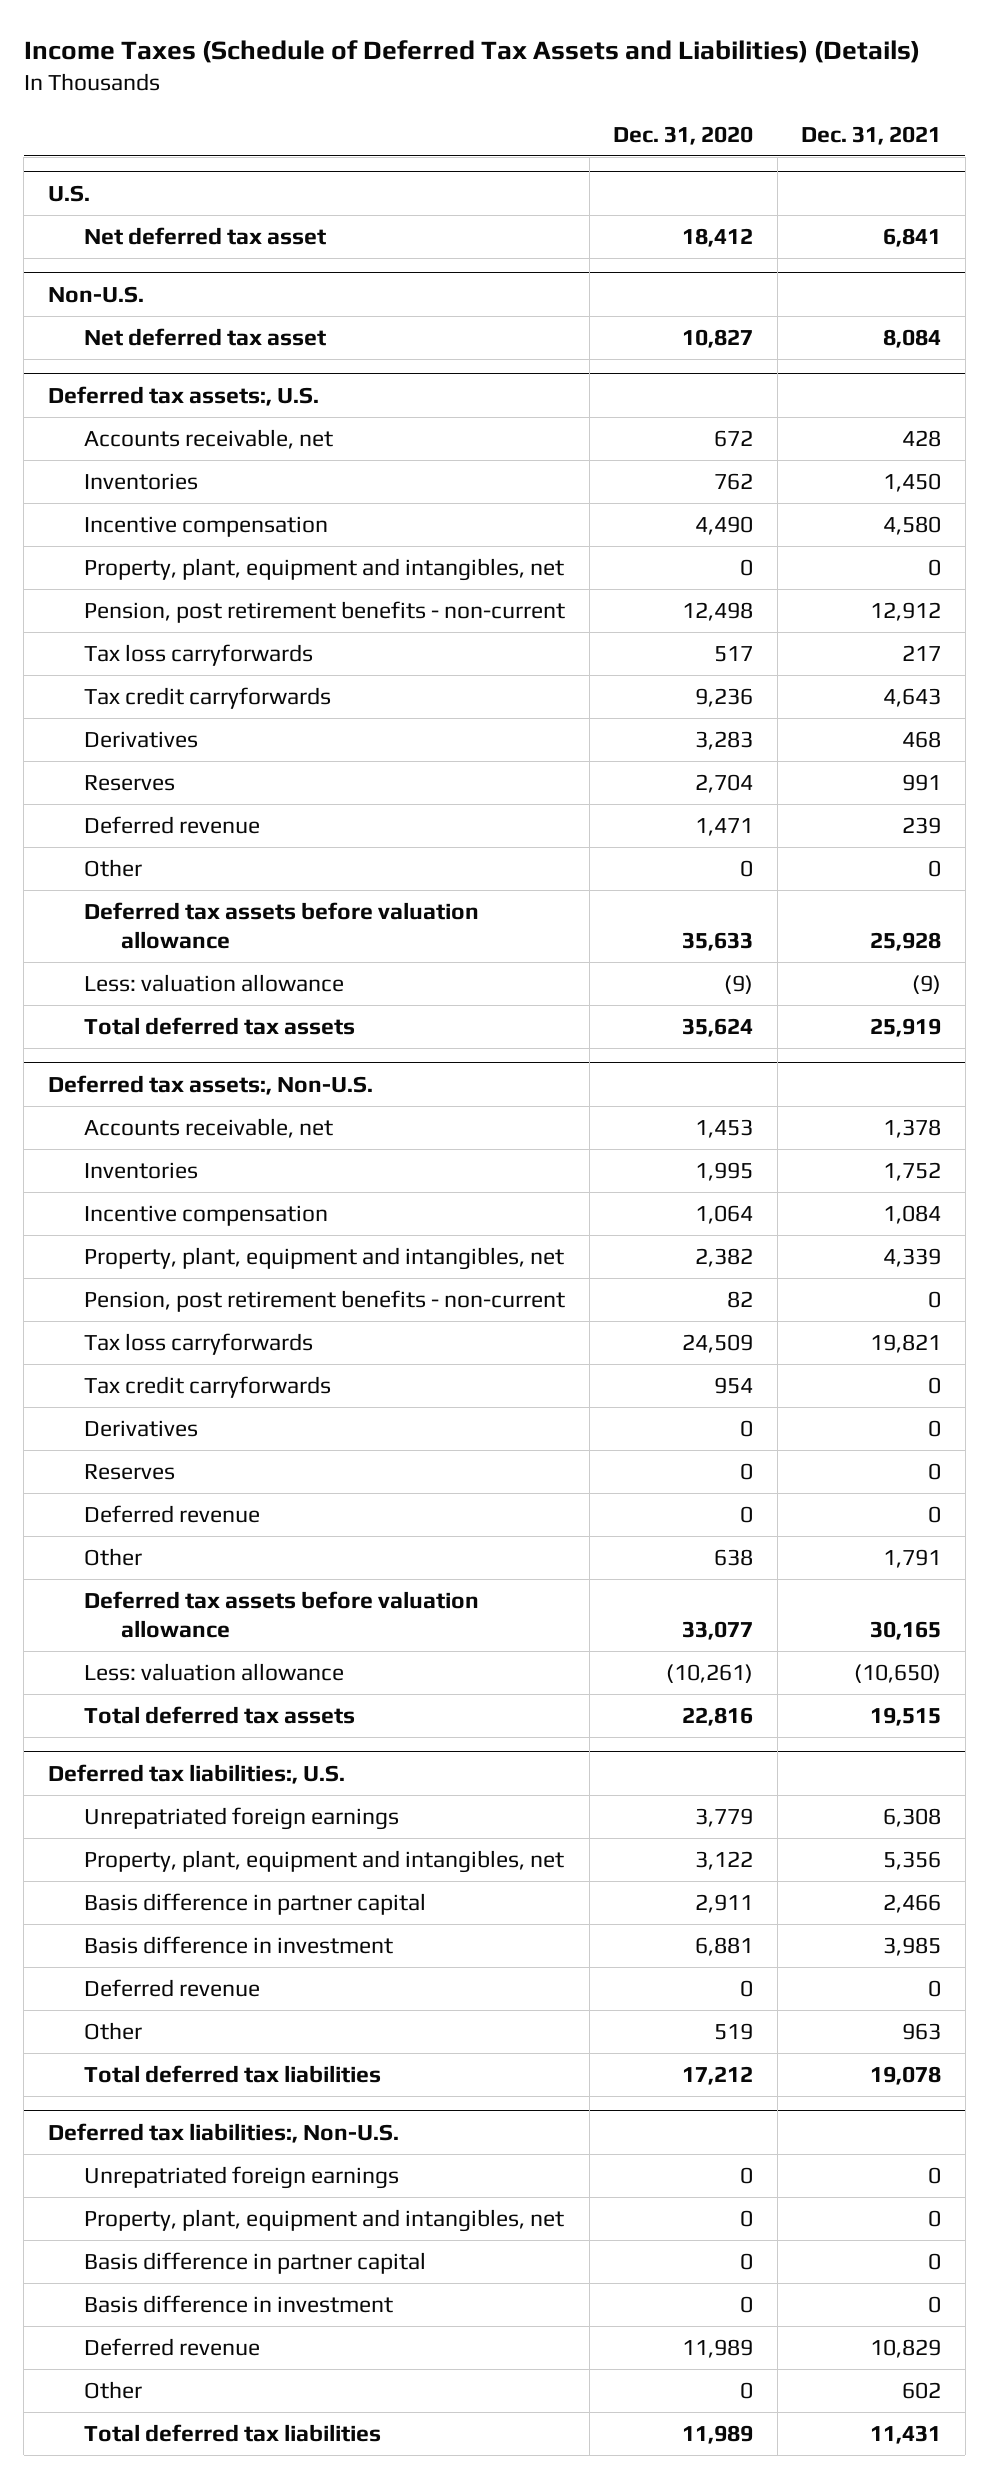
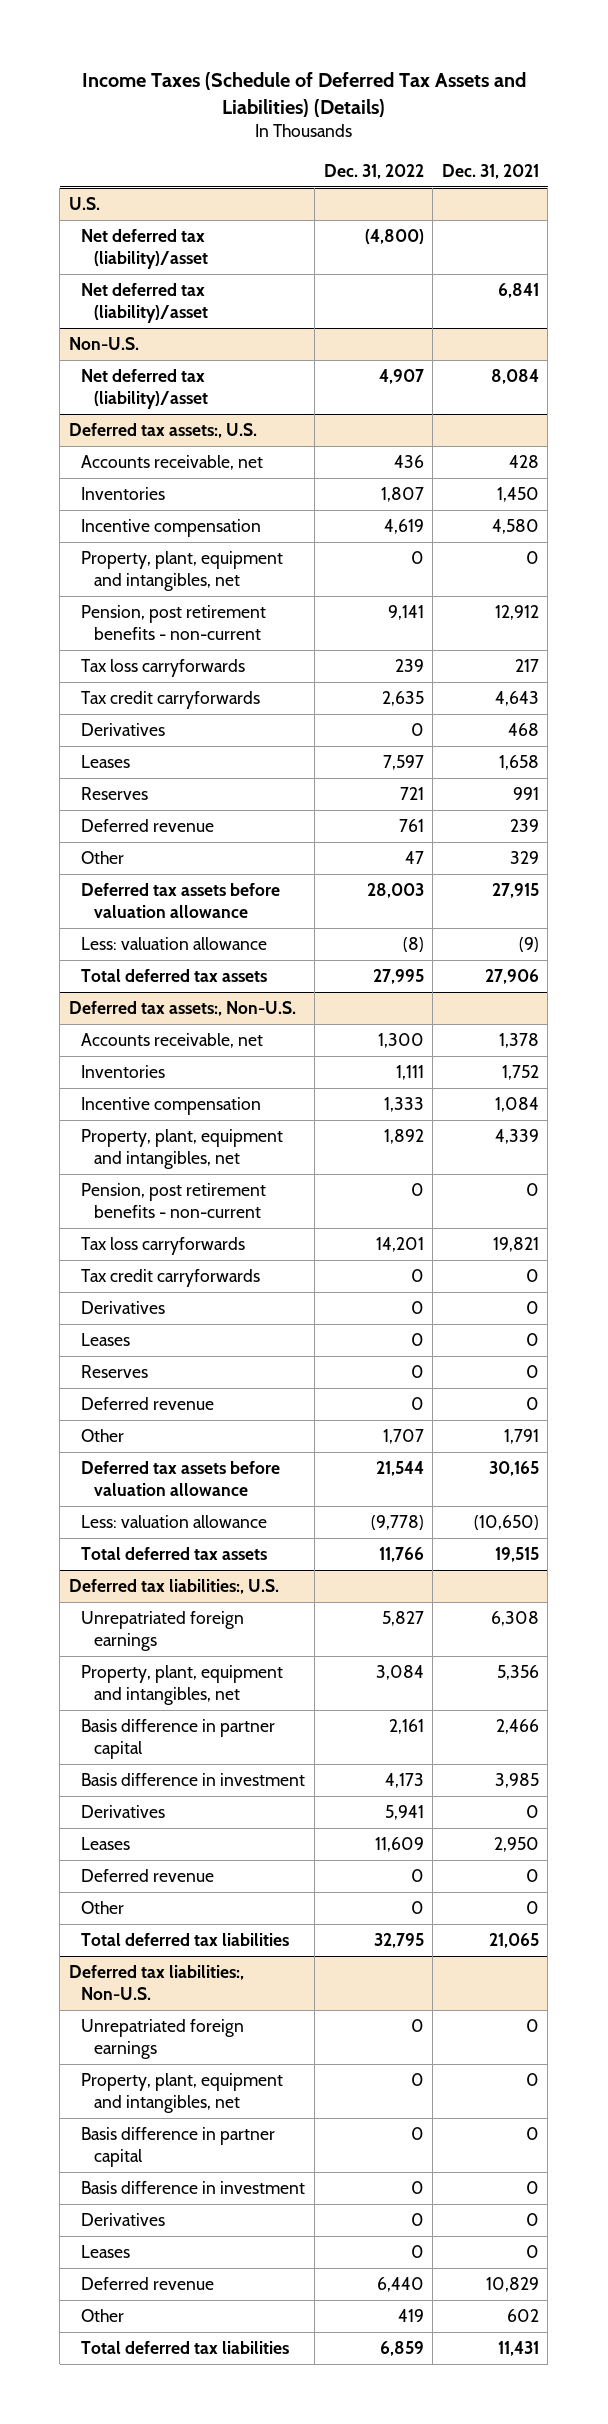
- | Dec. 31, 2020 | Dec. 31, 2021
+ | Dec. 31, 2022 | Dec. 31, 2021
@ U.S.
- Net deferred tax asset | 18,412 | 6,841
+ Net deferred tax (liability)/asset | (4,800) |
+ Net deferred tax (liability)/asset | | 6,841
@ Non-U.S.
- Net deferred tax asset | 10,827 | 8,084
+ Net deferred tax (liability)/asset | 4,907 | 8,084
@ Deferred tax assets:, U.S.
+ Leases | 7,597 | 1,658
- Other | 0 | 0
- Deferred tax assets before valuation allowance | 35,633 | 25,928
+ Other | 47 | 329
+ Deferred tax assets before valuation allowance | 28,003 | 27,915
- Total deferred tax assets | 35,624 | 25,919
+ Total deferred tax assets | 27,995 | 27,906
@ Deferred tax assets:, Non-U.S.
+ Leases | 0 | 0
@ Deferred tax liabilities:, U.S.
+ Derivatives | 5,941 | 0
+ Leases | 11,609 | 2,950
- Other | 519 | 963
- Total deferred tax liabilities | 17,212 | 19,078
+ Other | 0 | 0
+ Total deferred tax liabilities | 32,795 | 21,065
@ Deferred tax liabilities:, Non-U.S.
+ Derivatives | 0 | 0
+ Leases | 0 | 0

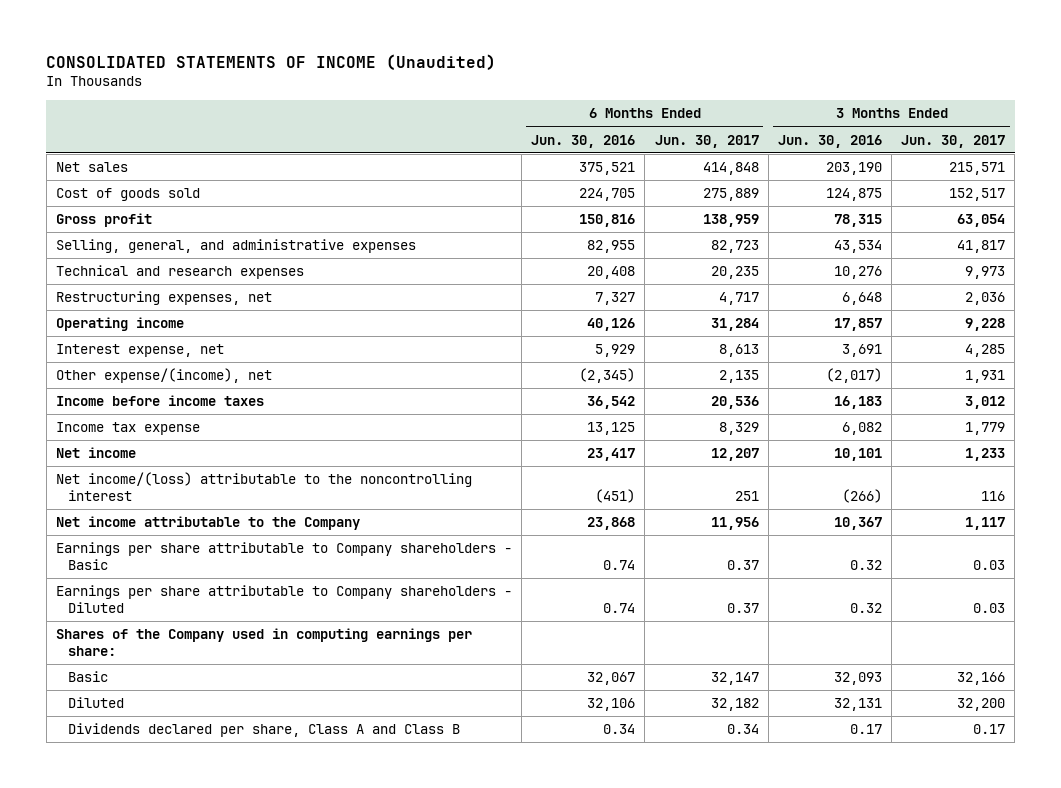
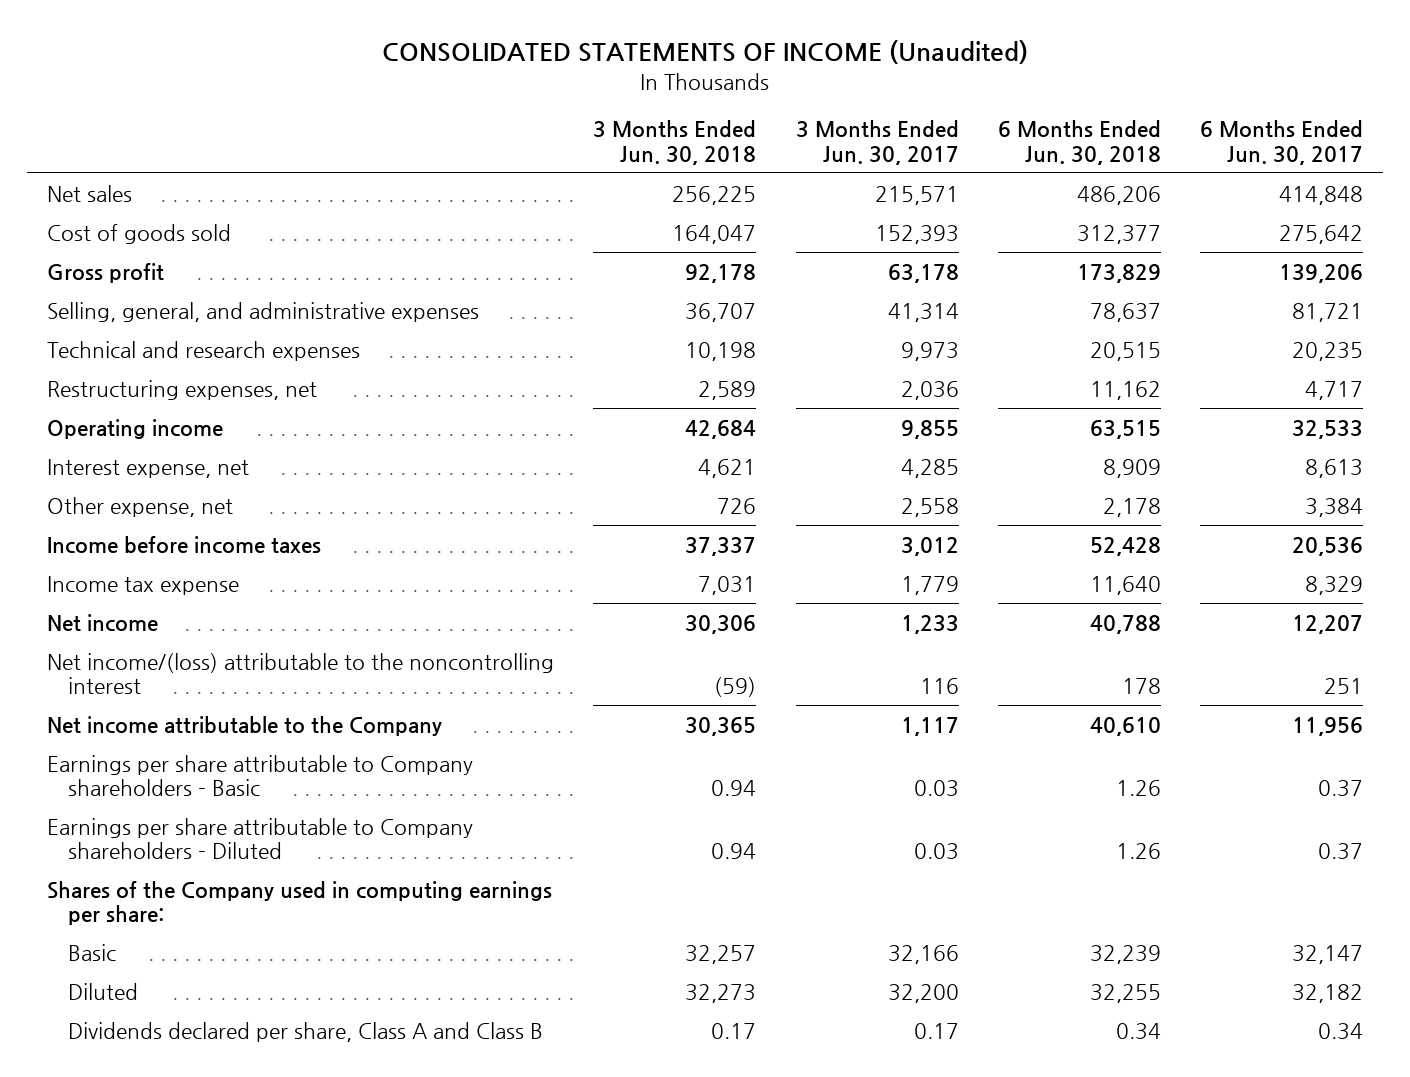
- | 6 Months Ended Jun. 30, 2016 | 6 Months Ended Jun. 30, 2017 | 3 Months Ended Jun. 30, 2016 | 3 Months Ended Jun. 30, 2017
+ | 3 Months Ended Jun. 30, 2018 | 3 Months Ended Jun. 30, 2017 | 6 Months Ended Jun. 30, 2018 | 6 Months Ended Jun. 30, 2017
- Cost of goods sold | 224,705 | 275,889 | 124,875 | 152,517
- Gross profit | 150,816 | 138,959 | 78,315 | 63,054
- Selling, general, and administrative expenses | 82,955 | 82,723 | 43,534 | 41,817
+ Cost of goods sold | 164,047 | 152,393 | 312,377 | 275,642
+ Gross profit | 92,178 | 63,178 | 173,829 | 139,206
+ Selling, general, and administrative expenses | 36,707 | 41,314 | 78,637 | 81,721
- Operating income | 40,126 | 31,284 | 17,857 | 9,228
+ Operating income | 42,684 | 9,855 | 63,515 | 32,533
- Other expense/(income), net | (2,345) | 2,135 | (2,017) | 1,931
+ Other expense, net | 726 | 2,558 | 2,178 | 3,384

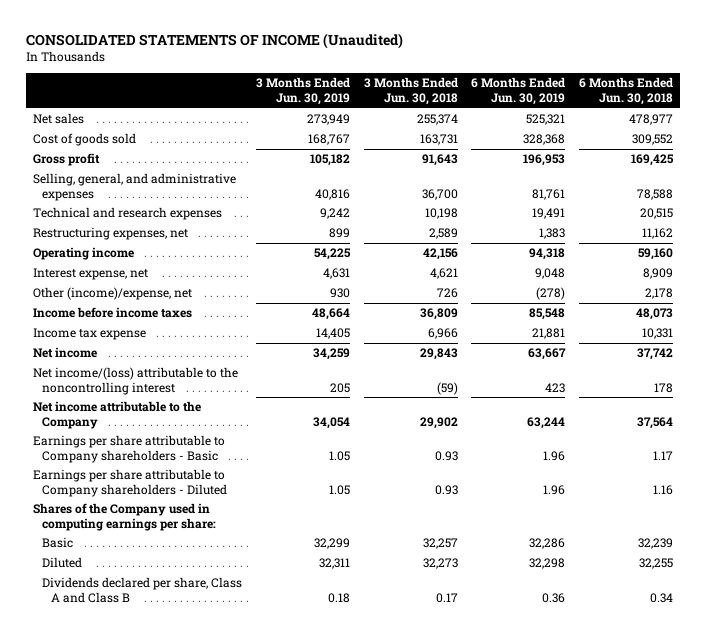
- | 3 Months Ended Jun. 30, 2018 | 3 Months Ended Jun. 30, 2017 | 6 Months Ended Jun. 30, 2018 | 6 Months Ended Jun. 30, 2017
+ | 3 Months Ended Jun. 30, 2019 | 3 Months Ended Jun. 30, 2018 | 6 Months Ended Jun. 30, 2019 | 6 Months Ended Jun. 30, 2018
- Net sales | 256,225 | 215,571 | 486,206 | 414,848
- Cost of goods sold | 164,047 | 152,393 | 312,377 | 275,642
- Gross profit | 92,178 | 63,178 | 173,829 | 139,206
- Selling, general, and administrative expenses | 36,707 | 41,314 | 78,637 | 81,721
+ Net sales | 273,949 | 255,374 | 525,321 | 478,977
+ Cost of goods sold | 168,767 | 163,731 | 328,368 | 309,552
+ Gross profit | 105,182 | 91,643 | 196,953 | 169,425
+ Selling, general, and administrative expenses | 40,816 | 36,700 | 81,761 | 78,588
- Operating income | 42,684 | 9,855 | 63,515 | 32,533
+ Operating income | 54,225 | 42,156 | 94,318 | 59,160
- Other expense, net | 726 | 2,558 | 2,178 | 3,384
- Income before income taxes | 37,337 | 3,012 | 52,428 | 20,536
- Income tax expense | 7,031 | 1,779 | 11,640 | 8,329
- Net income | 30,306 | 1,233 | 40,788 | 12,207
+ Other (income)/expense, net | 930 | 726 | (278) | 2,178
+ Income before income taxes | 48,664 | 36,809 | 85,548 | 48,073
+ Income tax expense | 14,405 | 6,966 | 21,881 | 10,331
+ Net income | 34,259 | 29,843 | 63,667 | 37,742
- Net income attributable to the Company | 30,365 | 1,117 | 40,610 | 11,956
- Earnings per share attributable to Company shareholders - Basic | 0.94 | 0.03 | 1.26 | 0.37
- Earnings per share attributable to Company shareholders - Diluted | 0.94 | 0.03 | 1.26 | 0.37
+ Net income attributable to the Company | 34,054 | 29,902 | 63,244 | 37,564
+ Earnings per share attributable to Company shareholders - Basic | 1.05 | 0.93 | 1.96 | 1.17
+ Earnings per share attributable to Company shareholders - Diluted | 1.05 | 0.93 | 1.96 | 1.16

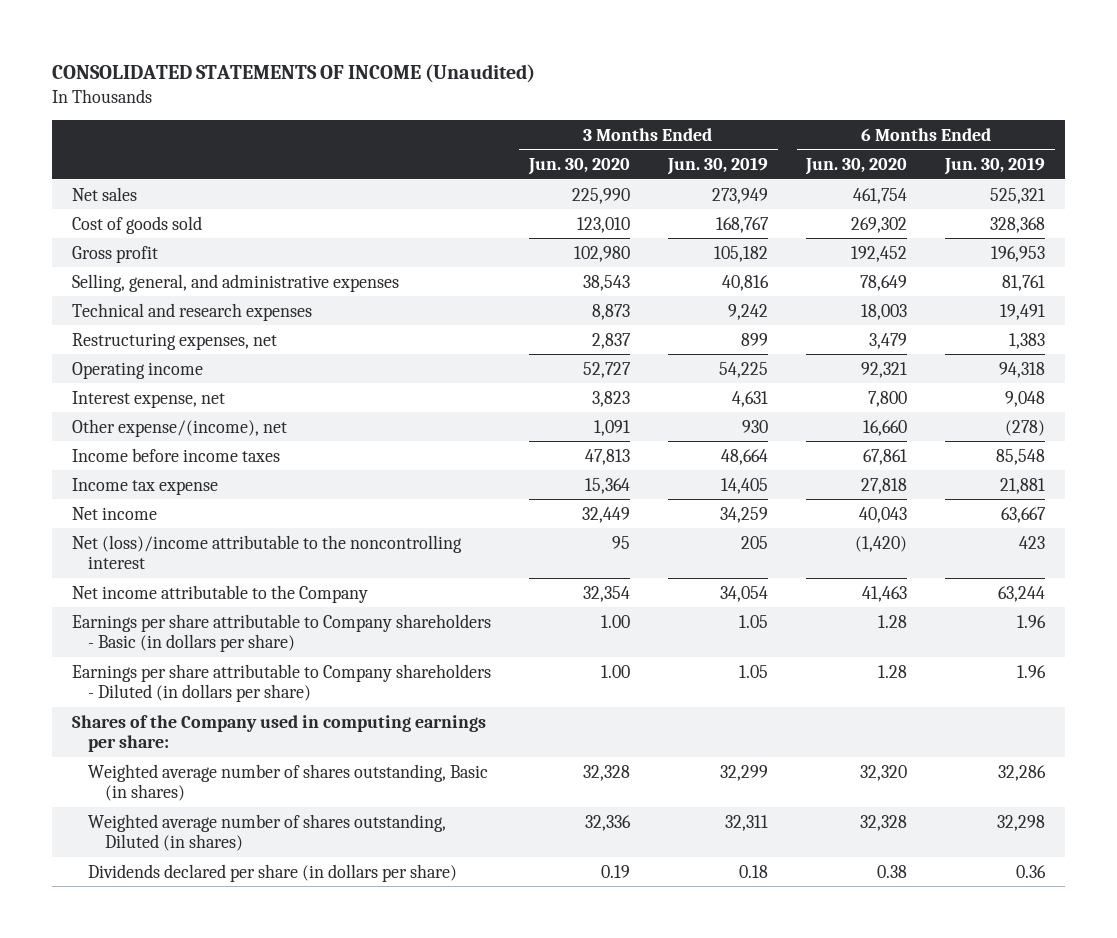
- | 3 Months Ended Jun. 30, 2019 | 3 Months Ended Jun. 30, 2018 | 6 Months Ended Jun. 30, 2019 | 6 Months Ended Jun. 30, 2018
+ | 3 Months Ended Jun. 30, 2020 | 3 Months Ended Jun. 30, 2019 | 6 Months Ended Jun. 30, 2020 | 6 Months Ended Jun. 30, 2019
- Other (income)/expense, net | 930 | 726 | (278) | 2,178
+ Other expense/(income), net | 1,091 | 930 | 16,660 | (278)
- Net income/(loss) attributable to the noncontrolling interest | 205 | (59) | 423 | 178
+ Net (loss)/income attributable to the noncontrolling interest | 95 | 205 | (1,420) | 423
- Earnings per share attributable to Company shareholders - Basic | 1.05 | 0.93 | 1.96 | 1.17
- Earnings per share attributable to Company shareholders - Diluted | 1.05 | 0.93 | 1.96 | 1.16
+ Earnings per share attributable to Company shareholders - Basic (in dollars per share) | 1.00 | 1.05 | 1.28 | 1.96
+ Earnings per share attributable to Company shareholders - Diluted (in dollars per share) | 1.00 | 1.05 | 1.28 | 1.96
- Basic | 32,299 | 32,257 | 32,286 | 32,239
- Diluted | 32,311 | 32,273 | 32,298 | 32,255
- Dividends declared per share, Class A and Class B | 0.18 | 0.17 | 0.36 | 0.34
+ Weighted average number of shares outstanding, Basic (in shares) | 32,328 | 32,299 | 32,320 | 32,286
+ Weighted average number of shares outstanding, Diluted (in shares) | 32,336 | 32,311 | 32,328 | 32,298
+ Dividends declared per share (in dollars per share) | 0.19 | 0.18 | 0.38 | 0.36

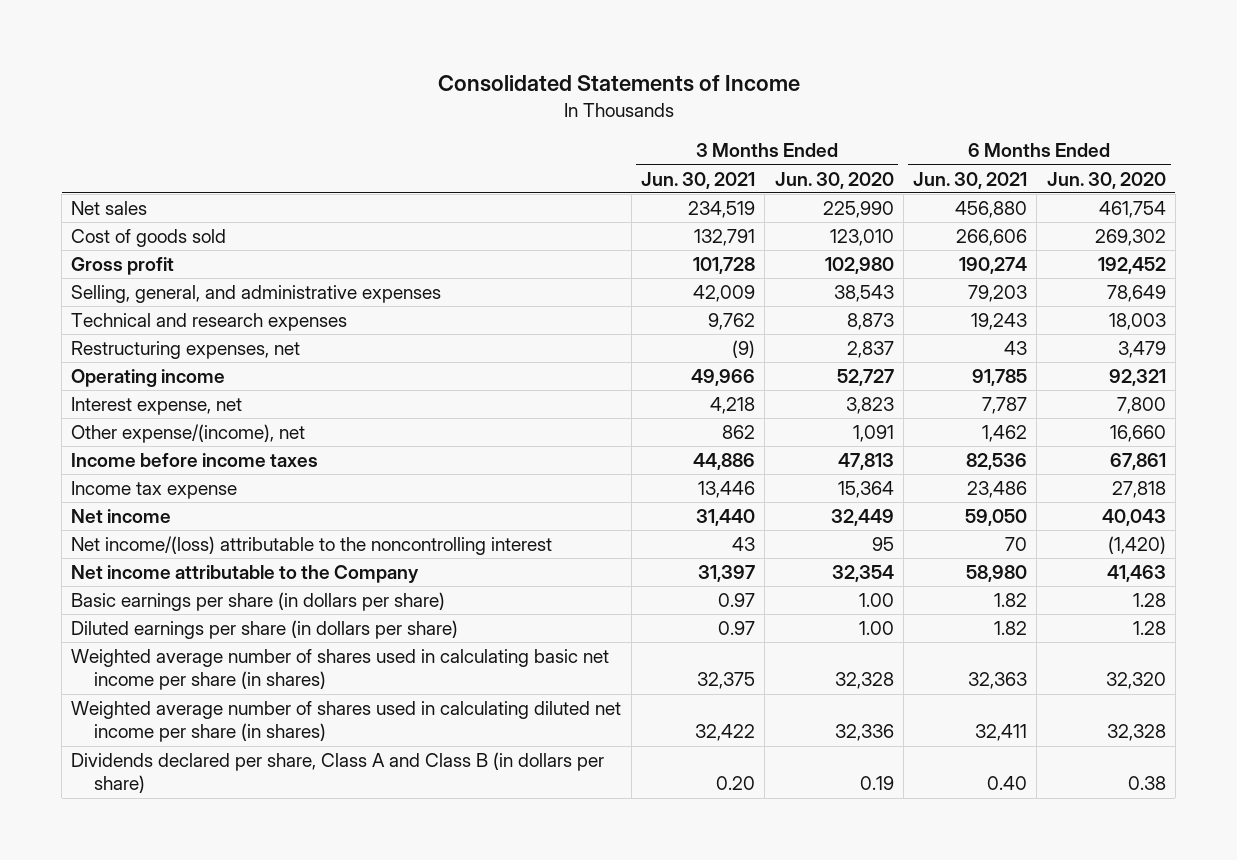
- CONSOLIDATED STATEMENTS OF INCOME (Unaudited)
+ Consolidated Statements of Income
- | 3 Months Ended Jun. 30, 2020 | 3 Months Ended Jun. 30, 2019 | 6 Months Ended Jun. 30, 2020 | 6 Months Ended Jun. 30, 2019
+ | 3 Months Ended Jun. 30, 2021 | 3 Months Ended Jun. 30, 2020 | 6 Months Ended Jun. 30, 2021 | 6 Months Ended Jun. 30, 2020
- Net (loss)/income attributable to the noncontrolling interest | 95 | 205 | (1,420) | 423
+ Net income/(loss) attributable to the noncontrolling interest | 43 | 95 | 70 | (1,420)
- Earnings per share attributable to Company shareholders - Basic (in dollars per share) | 1.00 | 1.05 | 1.28 | 1.96
- Earnings per share attributable to Company shareholders - Diluted (in dollars per share) | 1.00 | 1.05 | 1.28 | 1.96
- Shares of the Company used in computing earnings per share:
- Weighted average number of shares outstanding, Basic (in shares) | 32,328 | 32,299 | 32,320 | 32,286
- Weighted average number of shares outstanding, Diluted (in shares) | 32,336 | 32,311 | 32,328 | 32,298
- Dividends declared per share (in dollars per share) | 0.19 | 0.18 | 0.38 | 0.36
+ Basic earnings per share (in dollars per share) | 0.97 | 1.00 | 1.82 | 1.28
+ Diluted earnings per share (in dollars per share) | 0.97 | 1.00 | 1.82 | 1.28
+ Weighted average number of shares used in calculating basic net income per share (in shares) | 32,375 | 32,328 | 32,363 | 32,320
+ Weighted average number of shares used in calculating diluted net income per share (in shares) | 32,422 | 32,336 | 32,411 | 32,328
+ Dividends declared per share, Class A and Class B (in dollars per share) | 0.20 | 0.19 | 0.40 | 0.38

